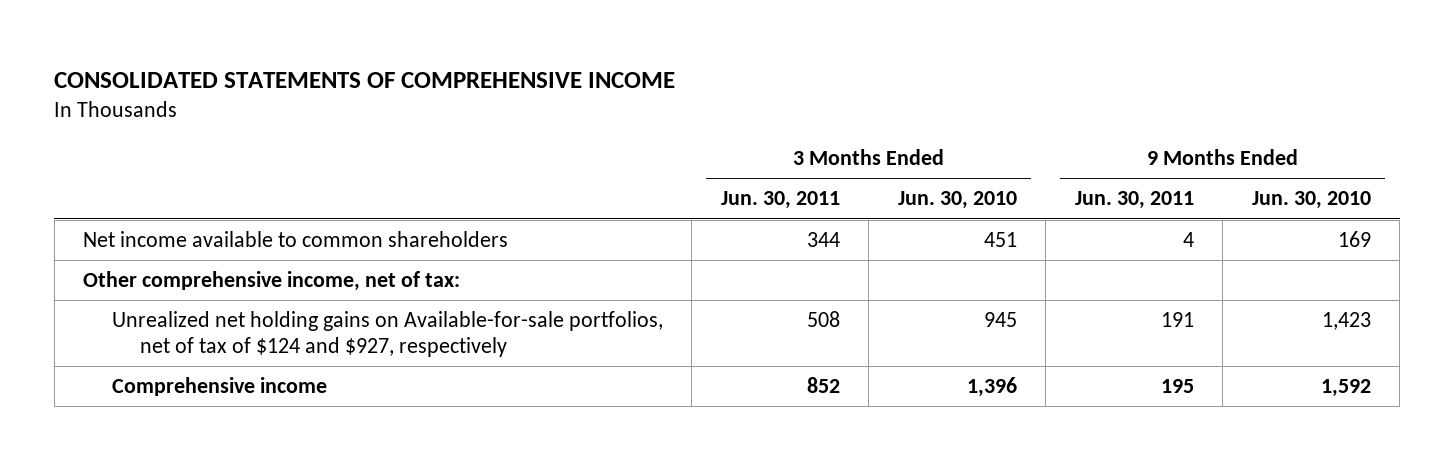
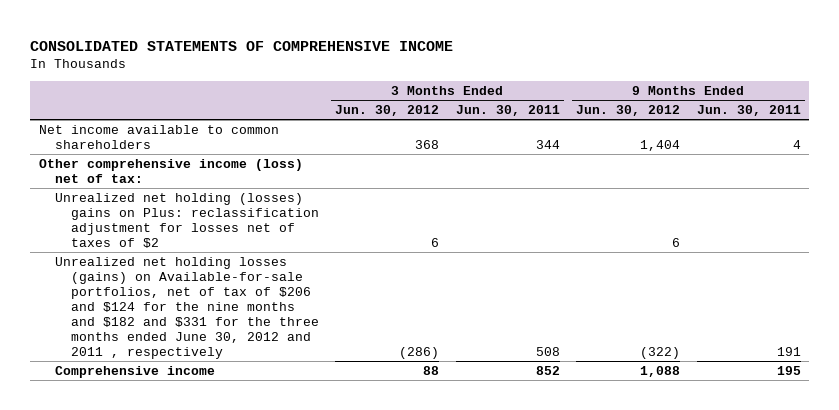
- | 3 Months Ended Jun. 30, 2011 | 3 Months Ended Jun. 30, 2010 | 9 Months Ended Jun. 30, 2011 | 9 Months Ended Jun. 30, 2010
+ | 3 Months Ended Jun. 30, 2012 | 3 Months Ended Jun. 30, 2011 | 9 Months Ended Jun. 30, 2012 | 9 Months Ended Jun. 30, 2011
- Other comprehensive income, net of tax:
- Unrealized net holding gains on Available-for-sale portfolios, net of tax of $124 and $927, respectively | 508 | 945 | 191 | 1,423
+ Other comprehensive income (loss) net of tax:
+ Unrealized net holding (losses) gains on Plus: reclassification adjustment for losses net of taxes of $2 | 6 | | 6 |
+ Unrealized net holding losses (gains) on Available-for-sale portfolios, net of tax of $206 and $124 for the nine months and $182 and $331 for the three months ended June 30, 2012 and 2011 , respectively | (286) | 508 | (322) | 191

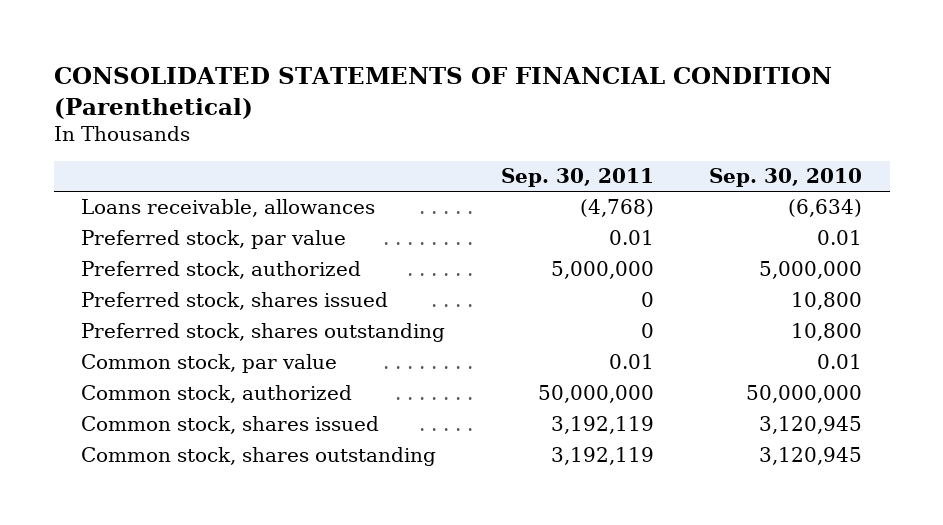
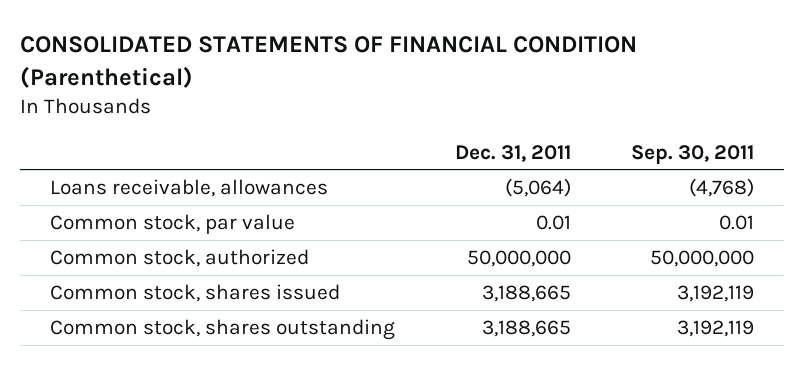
- | Sep. 30, 2011 | Sep. 30, 2010
+ | Dec. 31, 2011 | Sep. 30, 2011
- Preferred stock, par value | 0.01 | 0.01
- Preferred stock, authorized | 5,000,000 | 5,000,000
- Preferred stock, shares issued | 0 | 10,800
- Preferred stock, shares outstanding | 0 | 10,800

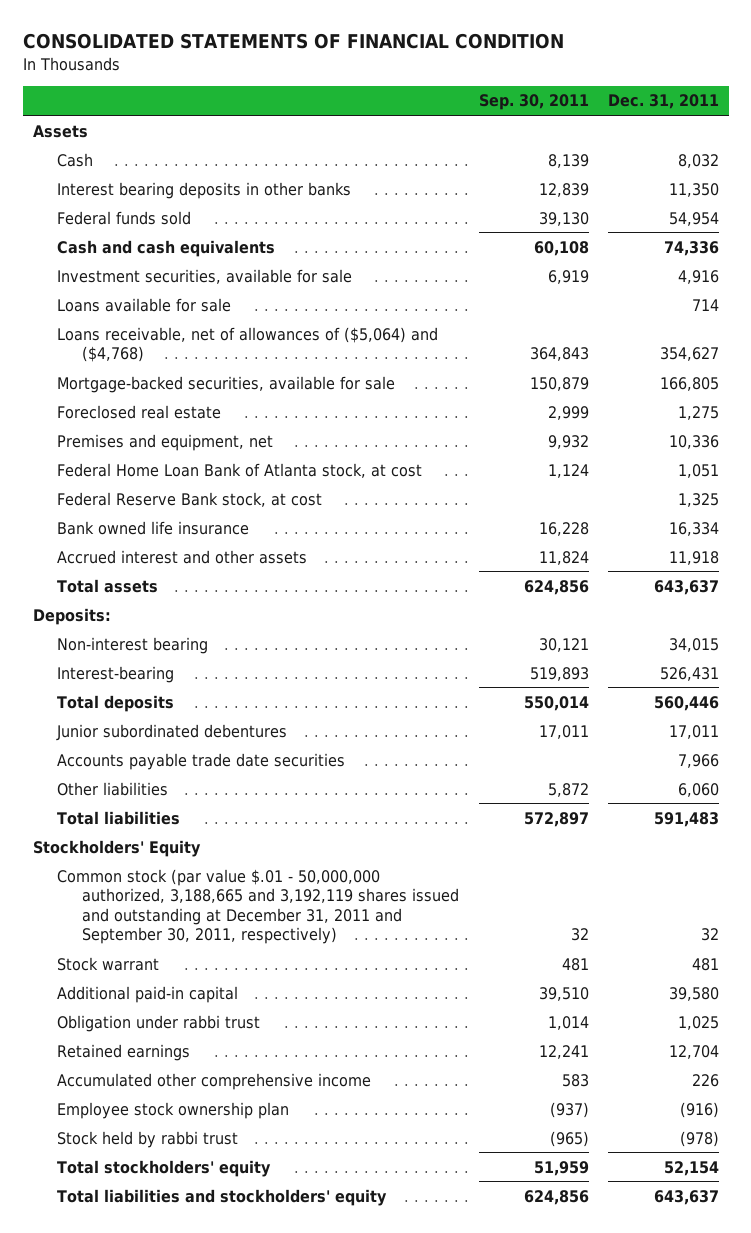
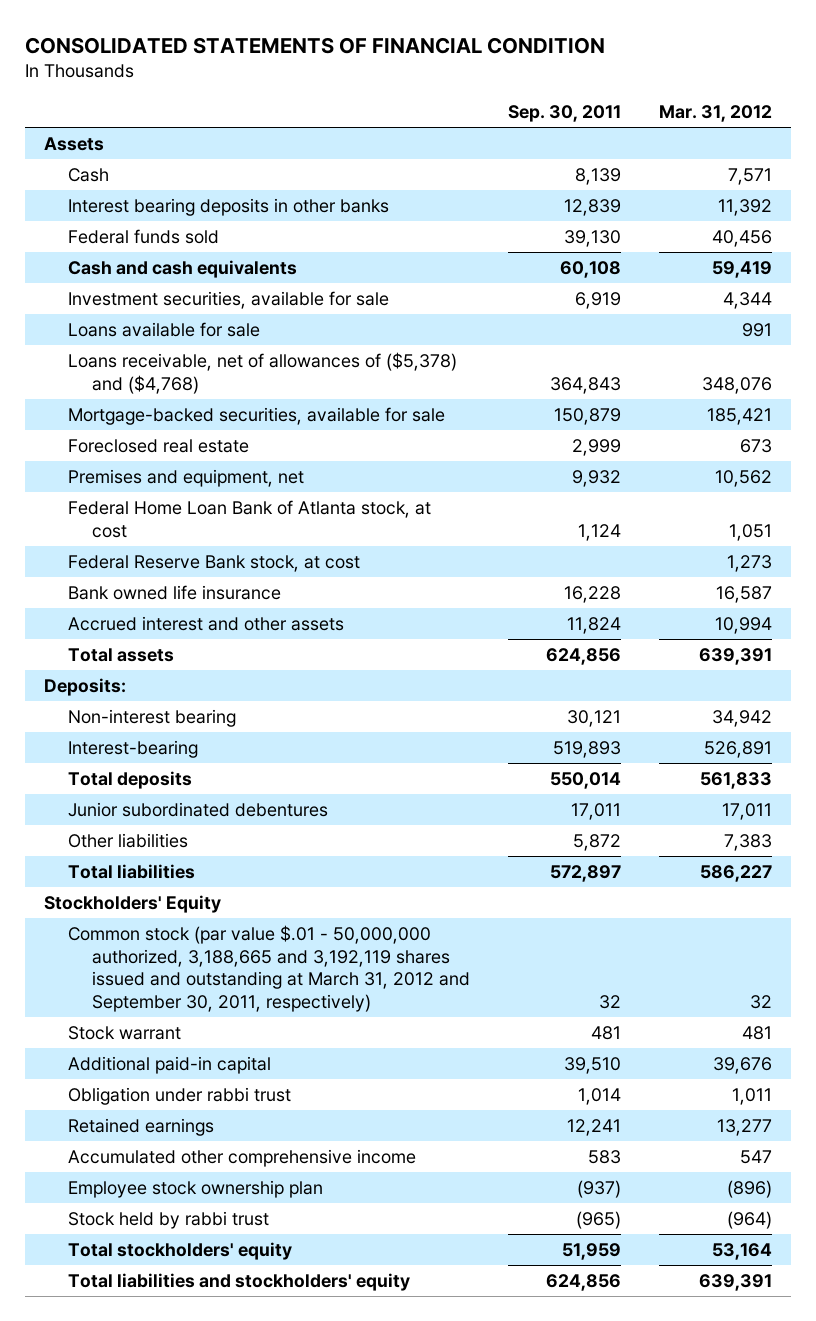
- | Sep. 30, 2011 | Dec. 31, 2011
+ | Sep. 30, 2011 | Mar. 31, 2012
- Loans receivable, net of allowances of ($5,064) and ($4,768) | 364,843 | 354,627
+ Loans receivable, net of allowances of ($5,378) and ($4,768) | 364,843 | 348,076
- Accounts payable trade date securities | | 7,966
- Common stock (par value $.01 - 50,000,000 authorized, 3,188,665 and 3,192,119 shares issued and outstanding at December 31, 2011 and September 30, 2011, respectively) | 32 | 32
+ Common stock (par value $.01 - 50,000,000 authorized, 3,188,665 and 3,192,119 shares issued and outstanding at March 31, 2012 and September 30, 2011, respectively) | 32 | 32

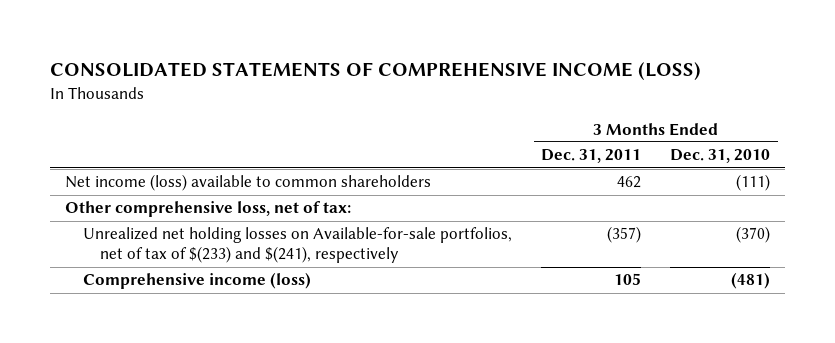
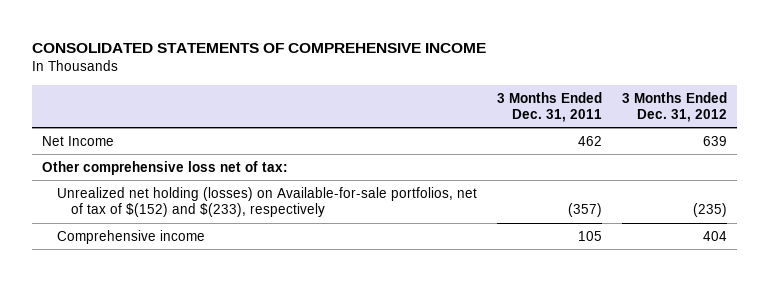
- CONSOLIDATED STATEMENTS OF COMPREHENSIVE INCOME (LOSS)
+ CONSOLIDATED STATEMENTS OF COMPREHENSIVE INCOME
- | 3 Months Ended Dec. 31, 2011 | 3 Months Ended Dec. 31, 2010
+ | 3 Months Ended Dec. 31, 2011 | 3 Months Ended Dec. 31, 2012
- Net income (loss) available to common shareholders | 462 | (111)
- Other comprehensive loss, net of tax:
- Unrealized net holding losses on Available-for-sale portfolios, net of tax of $(233) and $(241), respectively | (357) | (370)
- Comprehensive income (loss) | 105 | (481)
+ Net Income | 462 | 639
+ Other comprehensive loss net of tax:
+ Unrealized net holding (losses) on Available-for-sale portfolios, net of tax of $(152) and $(233), respectively | (357) | (235)
+ Comprehensive income | 105 | 404

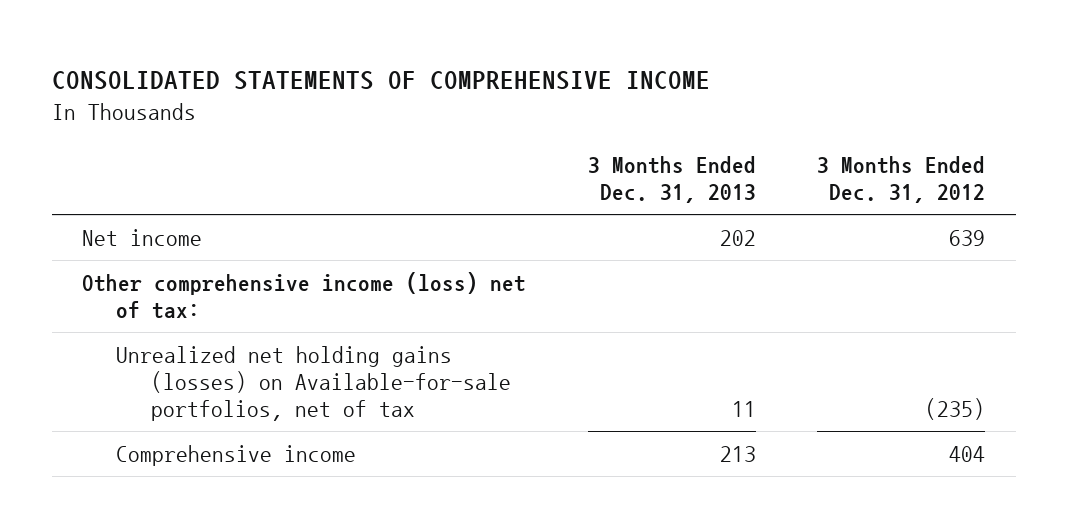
- | 3 Months Ended Dec. 31, 2011 | 3 Months Ended Dec. 31, 2012
+ | 3 Months Ended Dec. 31, 2013 | 3 Months Ended Dec. 31, 2012
- Net Income | 462 | 639
- Other comprehensive loss net of tax:
- Unrealized net holding (losses) on Available-for-sale portfolios, net of tax of $(152) and $(233), respectively | (357) | (235)
+ Net income | 202 | 639
+ Other comprehensive income (loss) net of tax:
+ Unrealized net holding gains (losses) on Available-for-sale portfolios, net of tax | 11 | (235)

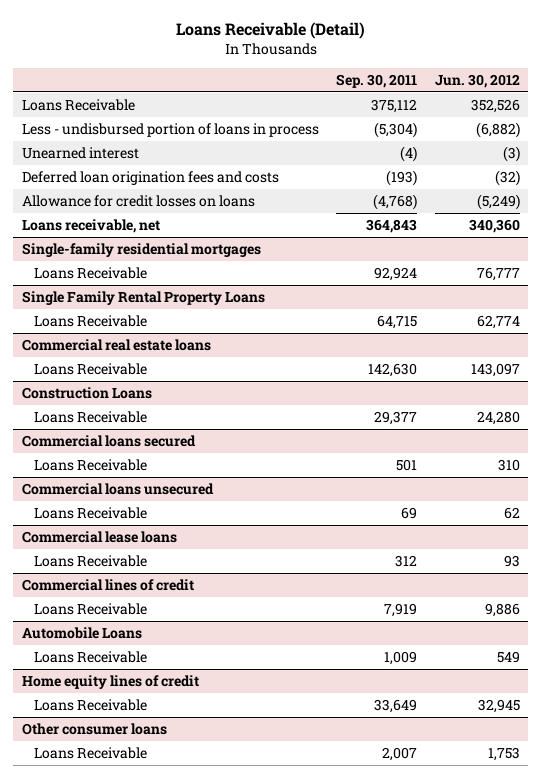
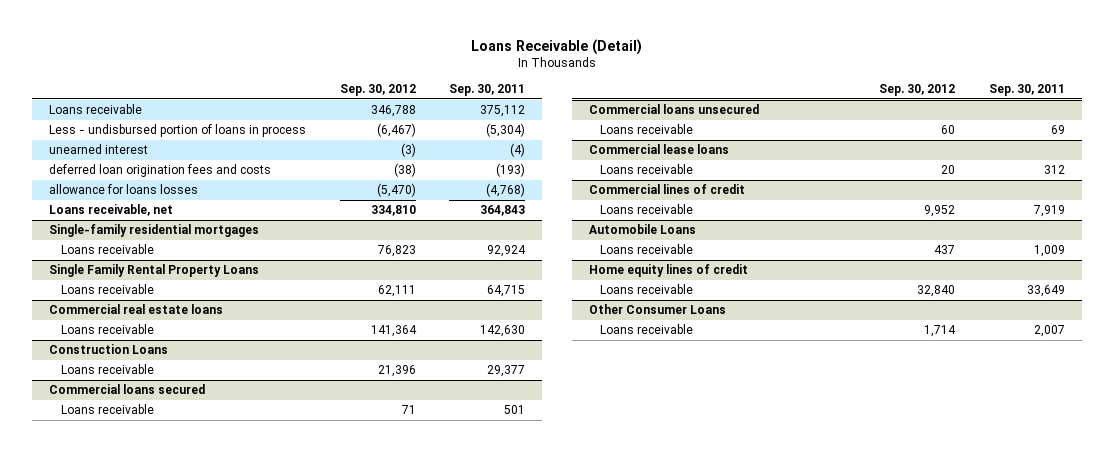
- | Sep. 30, 2011 | Jun. 30, 2012
+ | Sep. 30, 2012 | Sep. 30, 2011
- Loans Receivable | 375,112 | 352,526
+ Loans receivable | 346,788 | 375,112
- Unearned interest | (4) | (3)
- Deferred loan origination fees and costs | (193) | (32)
- Allowance for credit losses on loans | (4,768) | (5,249)
+ unearned interest | (3) | (4)
+ deferred loan origination fees and costs | (38) | (193)
+ allowance for loans losses | (5,470) | (4,768)
@ Single-family residential mortgages
- Loans Receivable | 92,924 | 76,777
+ Loans receivable | 76,823 | 92,924
@ Single Family Rental Property Loans
- Loans Receivable | 64,715 | 62,774
+ Loans receivable | 62,111 | 64,715
@ Commercial real estate loans
- Loans Receivable | 142,630 | 143,097
+ Loans receivable | 141,364 | 142,630
@ Construction Loans
- Loans Receivable | 29,377 | 24,280
+ Loans receivable | 21,396 | 29,377
@ Commercial loans secured
- Loans Receivable | 501 | 310
+ Loans receivable | 71 | 501
@ Commercial loans unsecured
- Loans Receivable | 69 | 62
+ Loans receivable | 60 | 69
@ Commercial lease loans
- Loans Receivable | 312 | 93
+ Loans receivable | 20 | 312
@ Commercial lines of credit
- Loans Receivable | 7,919 | 9,886
+ Loans receivable | 9,952 | 7,919
@ Automobile Loans
- Loans Receivable | 1,009 | 549
+ Loans receivable | 437 | 1,009
@ Home equity lines of credit
- Loans Receivable | 33,649 | 32,945
- Other consumer loans
- Loans Receivable | 2,007 | 1,753
@ Home equity lines of credit
+ Loans receivable | 32,840 | 33,649
+ Other Consumer Loans
+ Loans receivable | 1,714 | 2,007

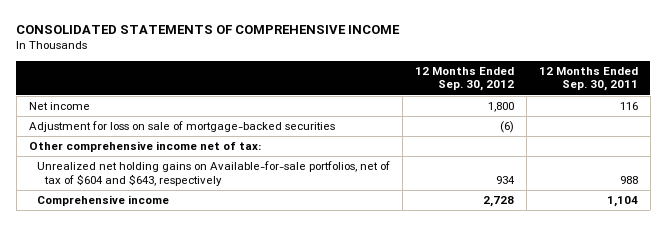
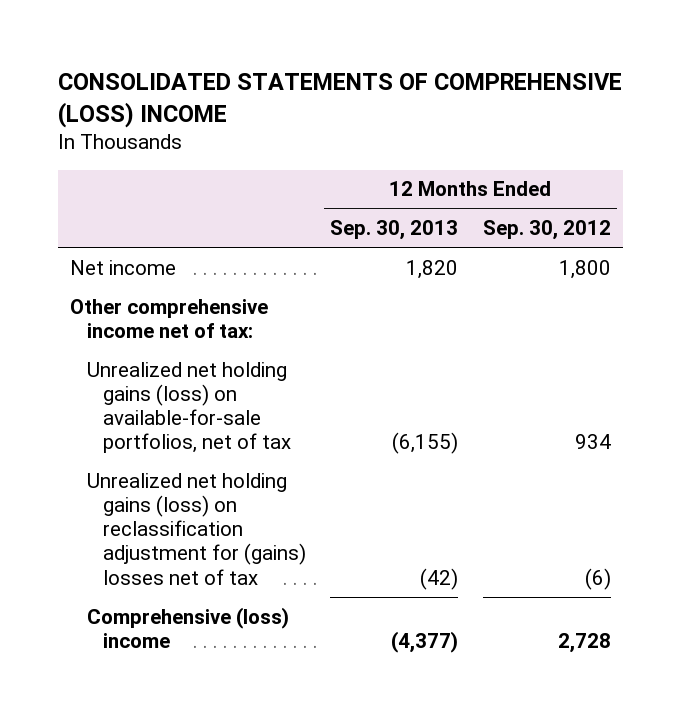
- CONSOLIDATED STATEMENTS OF COMPREHENSIVE INCOME
+ CONSOLIDATED STATEMENTS OF COMPREHENSIVE (LOSS) INCOME
- | 12 Months Ended Sep. 30, 2012 | 12 Months Ended Sep. 30, 2011
+ | 12 Months Ended Sep. 30, 2013 | 12 Months Ended Sep. 30, 2012
- Adjustment for loss on sale of mortgage-backed securities | (6) |
- Unrealized net holding gains on Available-for-sale portfolios, net of tax of $604 and $643, respectively | 934 | 988
- Comprehensive income | 2,728 | 1,104
+ Unrealized net holding gains (loss) on available-for-sale portfolios, net of tax | (6,155) | 934
+ Unrealized net holding gains (loss) on reclassification adjustment for (gains) losses net of tax | (42) | (6)
+ Comprehensive (loss) income | (4,377) | 2,728

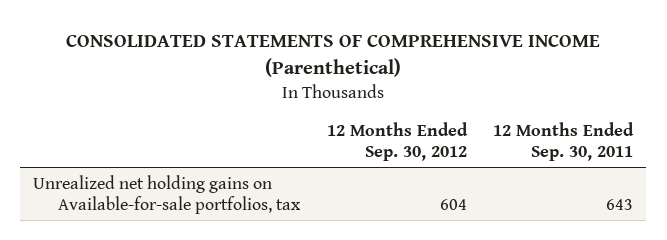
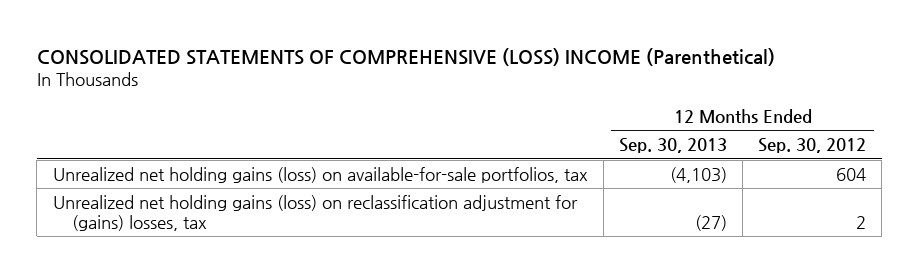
- CONSOLIDATED STATEMENTS OF COMPREHENSIVE INCOME (Parenthetical)
+ CONSOLIDATED STATEMENTS OF COMPREHENSIVE (LOSS) INCOME (Parenthetical)
- | 12 Months Ended Sep. 30, 2012 | 12 Months Ended Sep. 30, 2011
+ | 12 Months Ended Sep. 30, 2013 | 12 Months Ended Sep. 30, 2012
- Unrealized net holding gains on Available-for-sale portfolios, tax | 604 | 643
+ Unrealized net holding gains (loss) on available-for-sale portfolios, tax | (4,103) | 604
+ Unrealized net holding gains (loss) on reclassification adjustment for (gains) losses, tax | (27) | 2

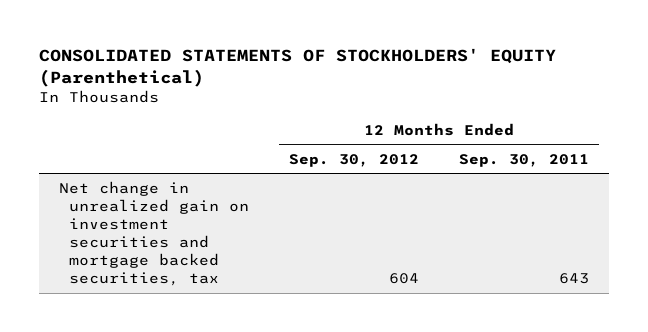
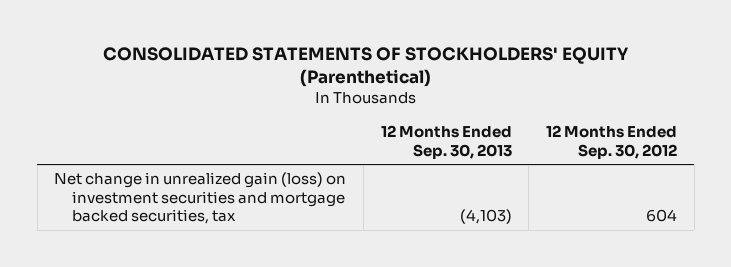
- | 12 Months Ended Sep. 30, 2012 | 12 Months Ended Sep. 30, 2011
+ | 12 Months Ended Sep. 30, 2013 | 12 Months Ended Sep. 30, 2012
- Net change in unrealized gain on investment securities and mortgage backed securities, tax | 604 | 643
+ Net change in unrealized gain (loss) on investment securities and mortgage backed securities, tax | (4,103) | 604

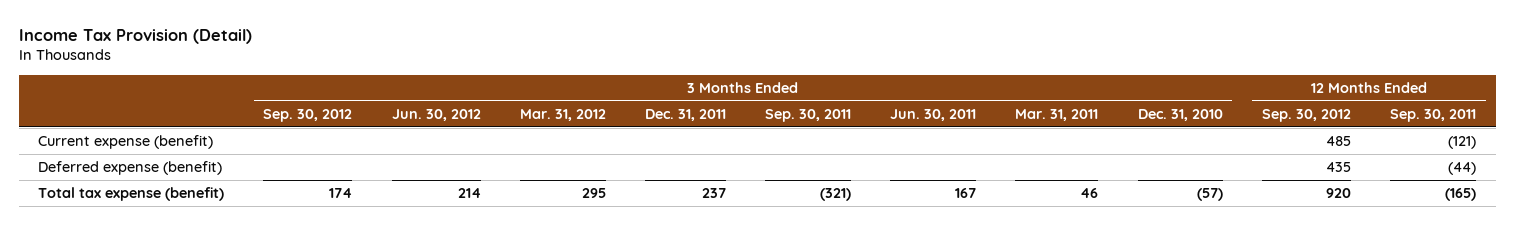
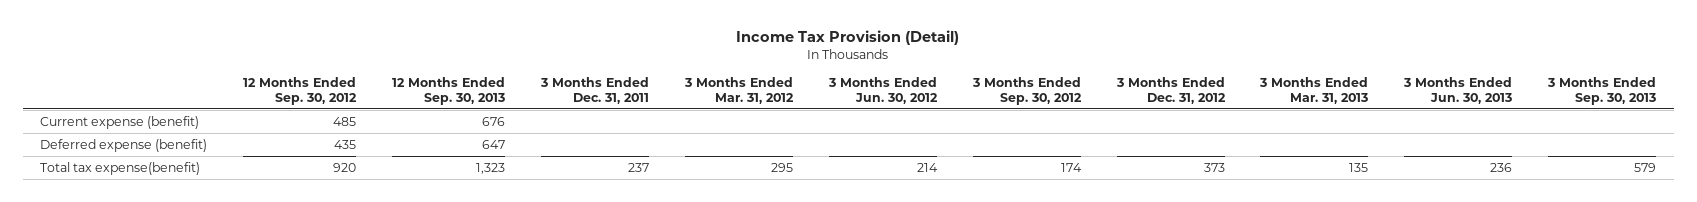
- | 3 Months Ended Sep. 30, 2012 | 3 Months Ended Jun. 30, 2012 | 3 Months Ended Mar. 31, 2012 | 3 Months Ended Dec. 31, 2011 | 3 Months Ended Sep. 30, 2011 | 3 Months Ended Jun. 30, 2011 | 3 Months Ended Mar. 31, 2011 | 3 Months Ended Dec. 31, 2010 | 12 Months Ended Sep. 30, 2012 | 12 Months Ended Sep. 30, 2011
+ | 12 Months Ended Sep. 30, 2012 | 12 Months Ended Sep. 30, 2013 | 3 Months Ended Dec. 31, 2011 | 3 Months Ended Mar. 31, 2012 | 3 Months Ended Jun. 30, 2012 | 3 Months Ended Sep. 30, 2012 | 3 Months Ended Dec. 31, 2012 | 3 Months Ended Mar. 31, 2013 | 3 Months Ended Jun. 30, 2013 | 3 Months Ended Sep. 30, 2013
- Total tax expense (benefit) | 174 | 214 | 295 | 237 | (321) | 167 | 46 | (57) | 920 | (165)
+ Total tax expense(benefit) | 920 | 1,323 | 237 | 295 | 214 | 174 | 373 | 135 | 236 | 579

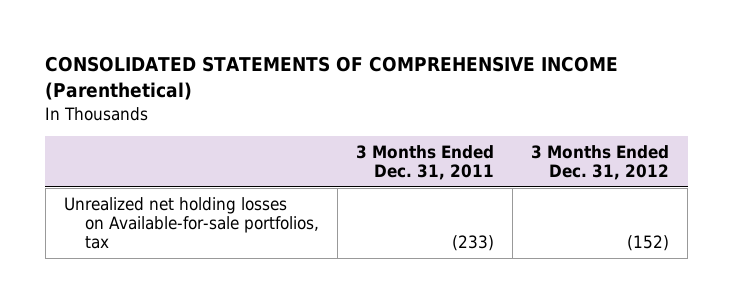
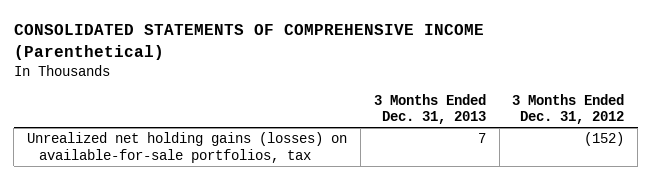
- | 3 Months Ended Dec. 31, 2011 | 3 Months Ended Dec. 31, 2012
+ | 3 Months Ended Dec. 31, 2013 | 3 Months Ended Dec. 31, 2012
- Unrealized net holding losses on Available-for-sale portfolios, tax | (233) | (152)
+ Unrealized net holding gains (losses) on available-for-sale portfolios, tax | 7 | (152)

